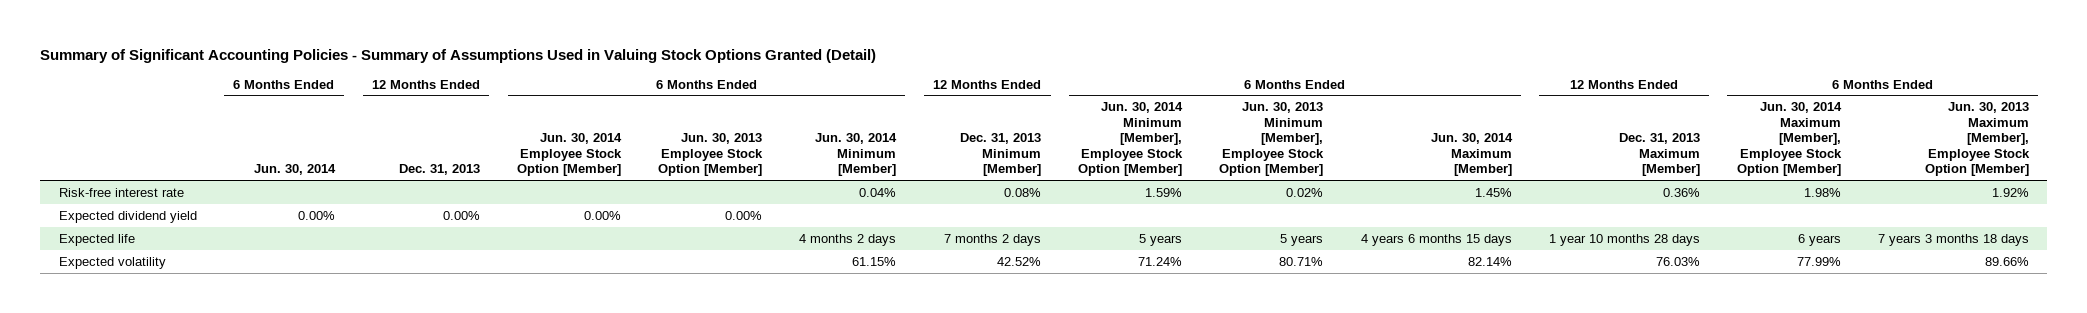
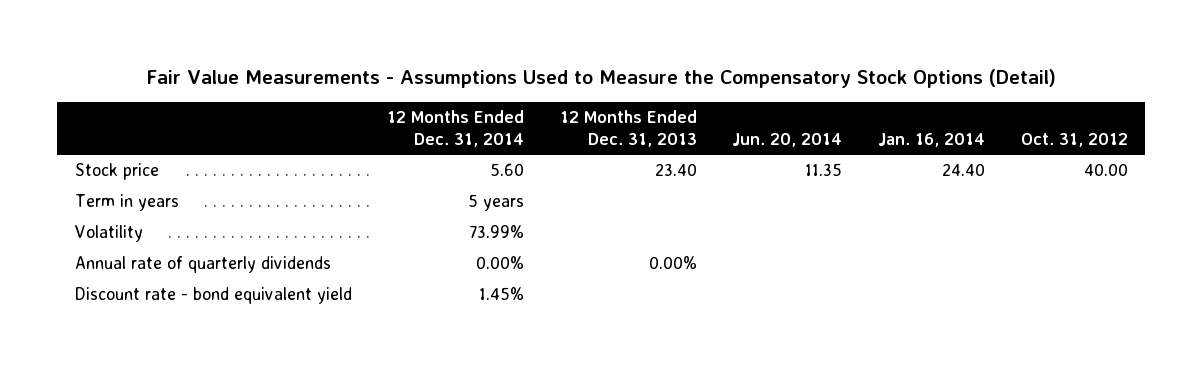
- Summary of Significant Accounting Policies - Summary of Assumptions Used in Valuing Stock Options Granted (Detail)
+ Fair Value Measurements - Assumptions Used to Measure the Compensatory Stock Options (Detail)
- | 6 Months Ended Jun. 30, 2014 | 12 Months Ended Dec. 31, 2013 | 6 Months Ended Jun. 30, 2014 Employee Stock Option [Member] | 6 Months Ended Jun. 30, 2013 Employee Stock Option [Member] | 6 Months Ended Jun. 30, 2014 Minimum [Member] | 12 Months Ended Dec. 31, 2013 Minimum [Member] | 6 Months Ended Jun. 30, 2014 Minimum [Member], Employee Stock Option [Member] | 6 Months Ended Jun. 30, 2013 Minimum [Member], Employee Stock Option [Member] | 6 Months Ended Jun. 30, 2014 Maximum [Member] | 12 Months Ended Dec. 31, 2013 Maximum [Member] | 6 Months Ended Jun. 30, 2014 Maximum [Member], Employee Stock Option [Member] | 6 Months Ended Jun. 30, 2013 Maximum [Member], Employee Stock Option [Member]
+ | 12 Months Ended Dec. 31, 2014 | 12 Months Ended Dec. 31, 2013 | Jun. 20, 2014 | Jan. 16, 2014 | Oct. 31, 2012
- Risk-free interest rate | | | | | 0.04% | 0.08% | 1.59% | 0.02% | 1.45% | 0.36% | 1.98% | 1.92%
- Expected dividend yield | 0.00% | 0.00% | 0.00% | 0.00% | | | | | | | |
- Expected life | | | | | 4 months 2 days | 7 months 2 days | 5 years | 5 years | 4 years 6 months 15 days | 1 year 10 months 28 days | 6 years | 7 years 3 months 18 days
- Expected volatility | | | | | 61.15% | 42.52% | 71.24% | 80.71% | 82.14% | 76.03% | 77.99% | 89.66%
+ Stock price | 5.60 | 23.40 | 11.35 | 24.40 | 40.00
+ Term in years | 5 years | | | |
+ Volatility | 73.99% | | | |
+ Annual rate of quarterly dividends | 0.00% | 0.00% | | |
+ Discount rate - bond equivalent yield | 1.45% | | | |

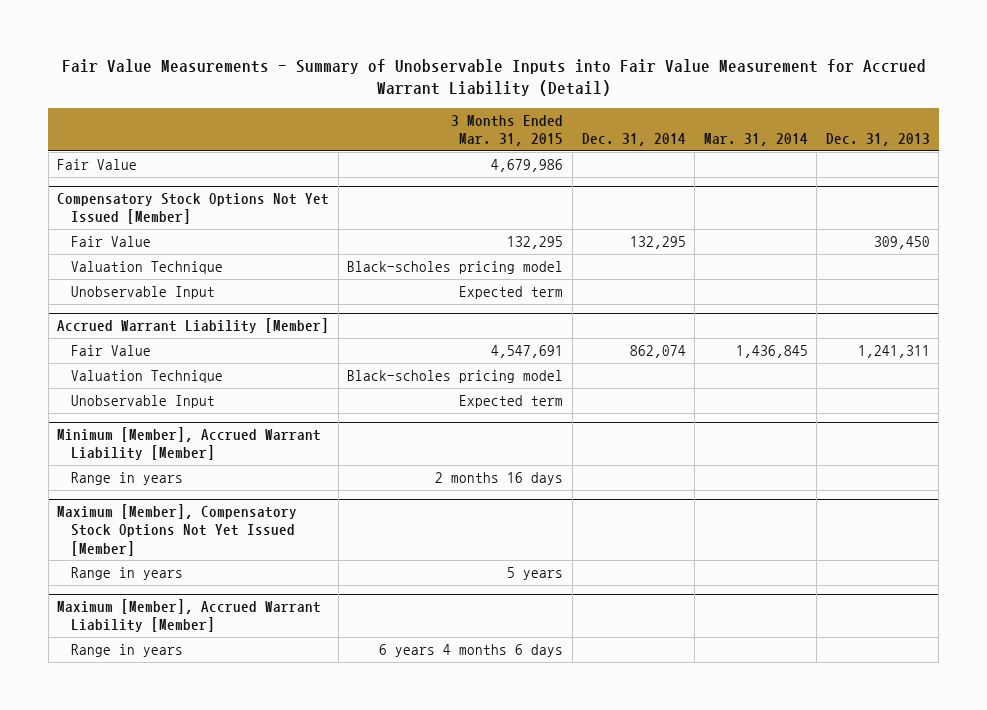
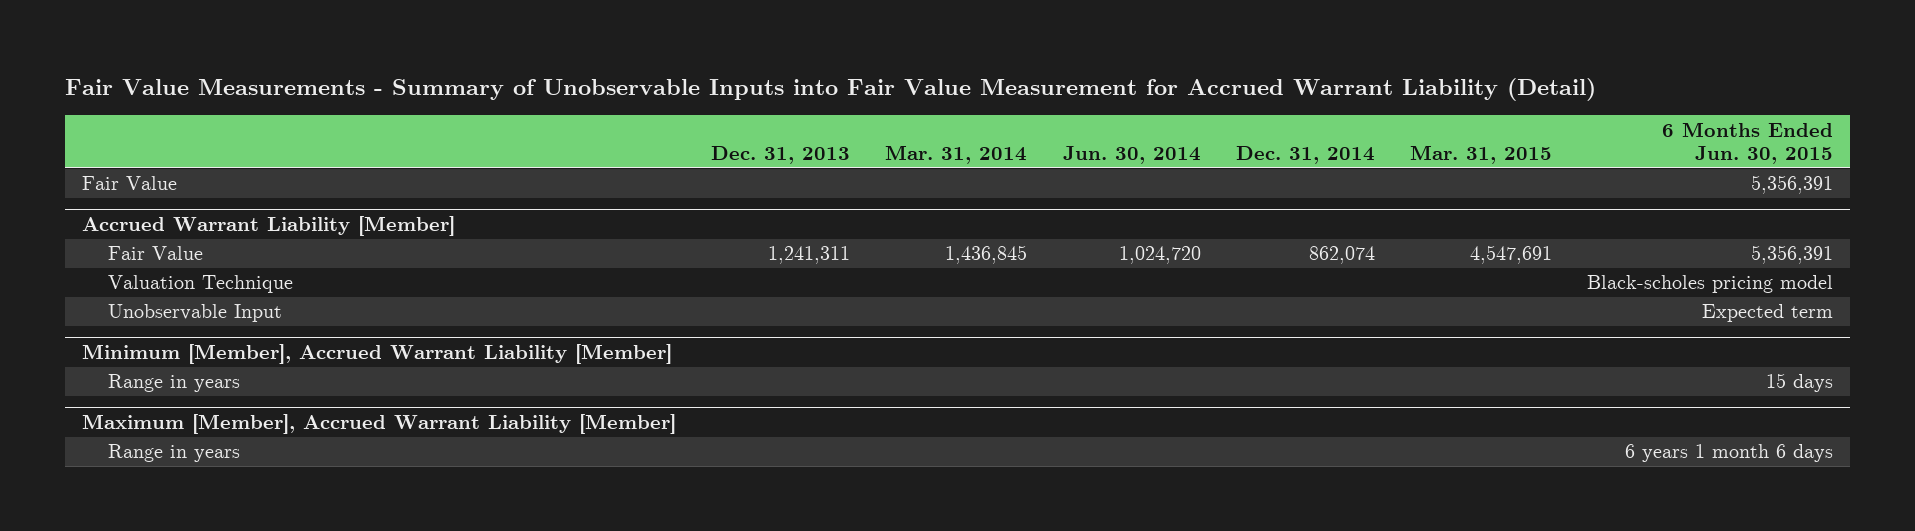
- | 3 Months Ended Mar. 31, 2015 | Dec. 31, 2014 | Mar. 31, 2014 | Dec. 31, 2013
+ | Dec. 31, 2013 | Mar. 31, 2014 | Jun. 30, 2014 | Dec. 31, 2014 | Mar. 31, 2015 | 6 Months Ended Jun. 30, 2015
- Compensatory Stock Options Not Yet Issued [Member]
- Fair Value | 132,295 | 132,295 | | 309,450
- Valuation Technique | Black-scholes pricing model | | |
- Unobservable Input | Expected term | | |
- Maximum [Member], Compensatory Stock Options Not Yet Issued [Member]
- Range in years | 5 years | | |

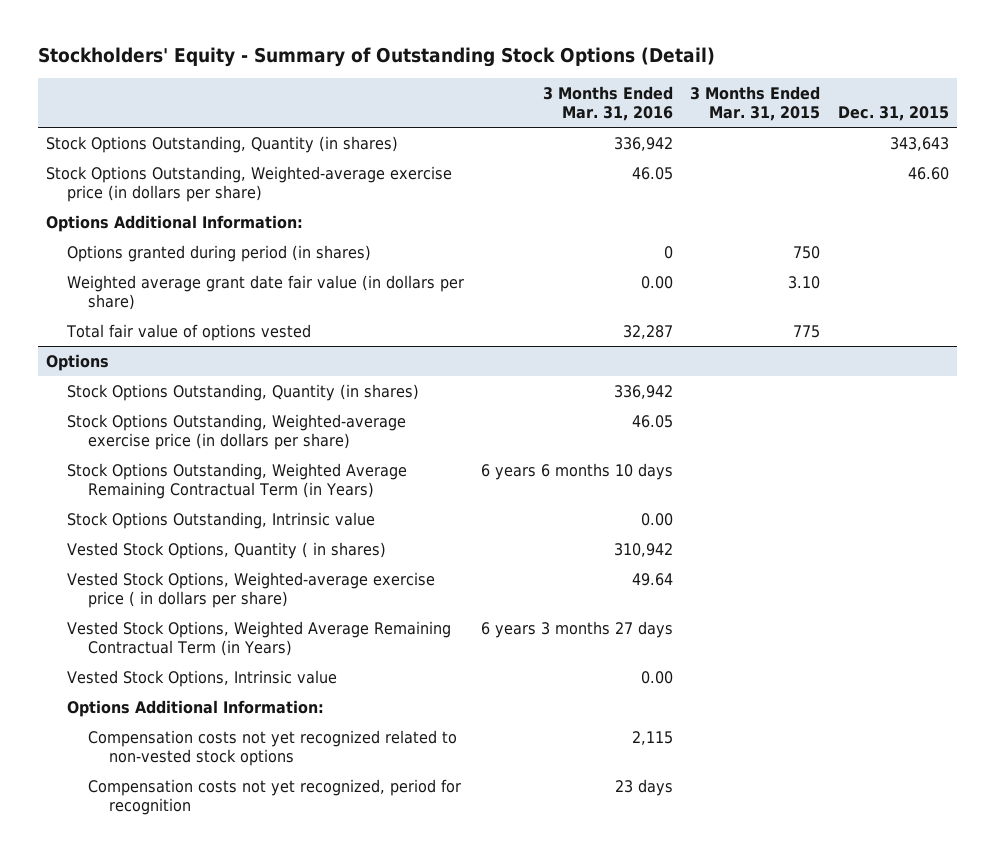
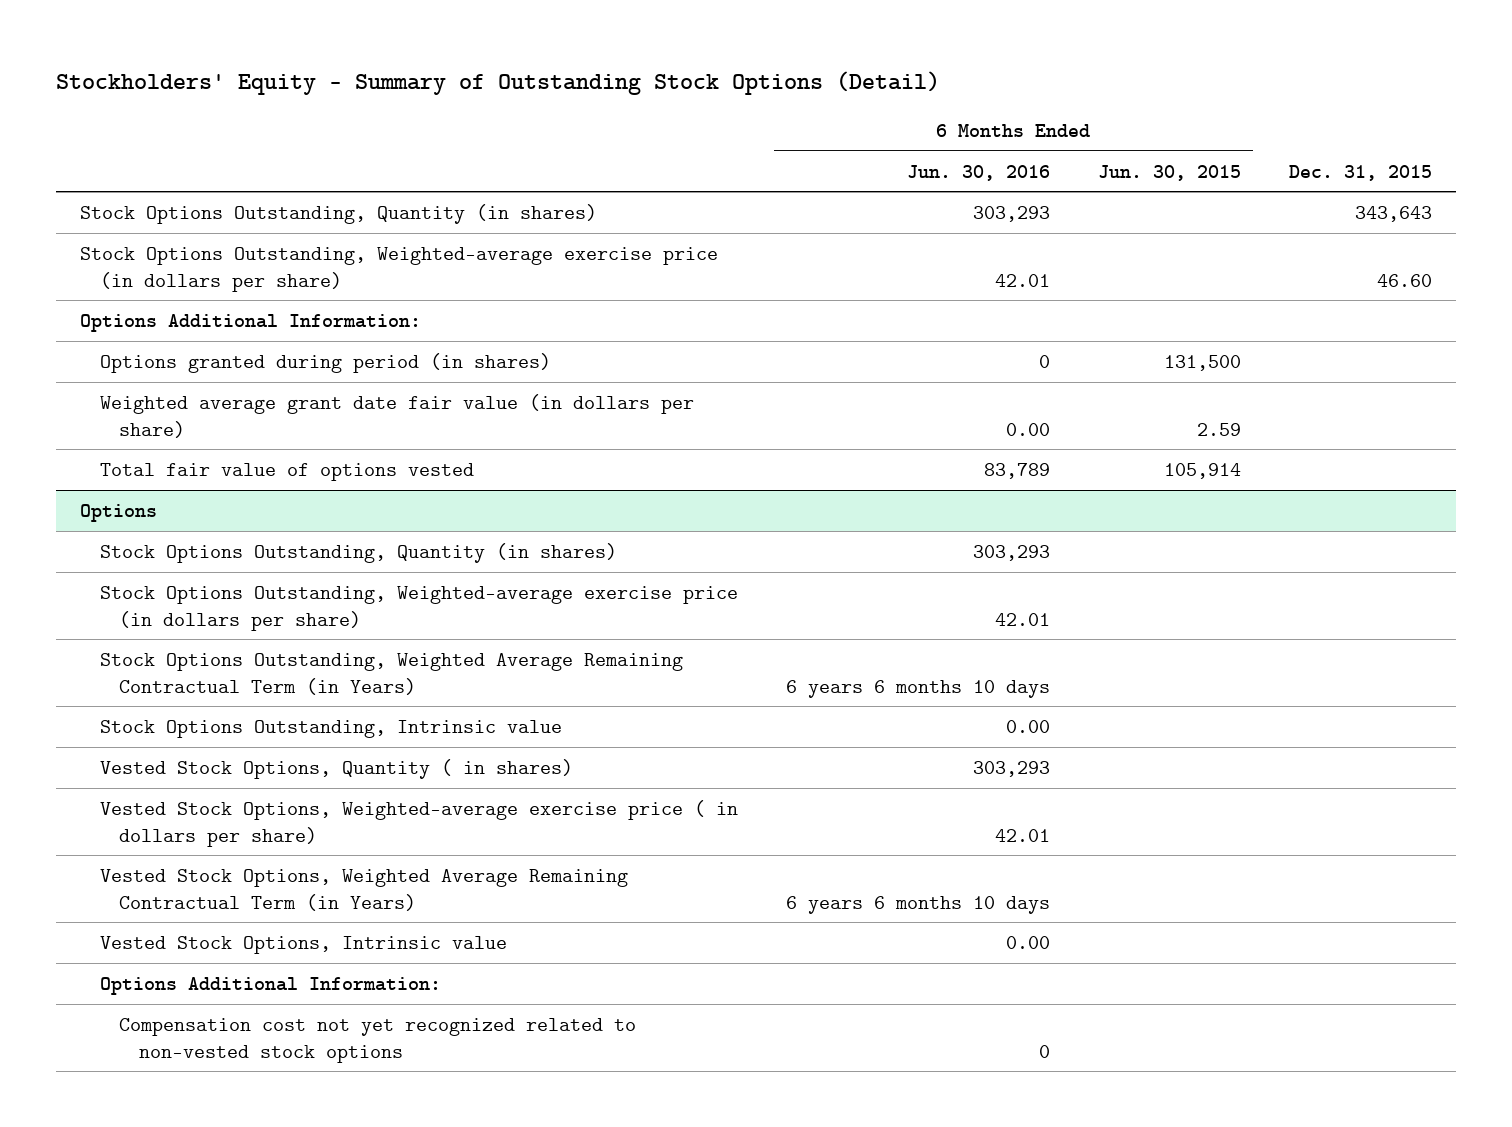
- | 3 Months Ended Mar. 31, 2016 | 3 Months Ended Mar. 31, 2015 | Dec. 31, 2015
+ | 6 Months Ended Jun. 30, 2016 | 6 Months Ended Jun. 30, 2015 | Dec. 31, 2015
@ Options
- Compensation costs not yet recognized related to non-vested stock options | 2,115 | |
- Compensation costs not yet recognized, period for recognition | 23 days | |
+ Compensation cost not yet recognized related to non-vested stock options | 0 | |

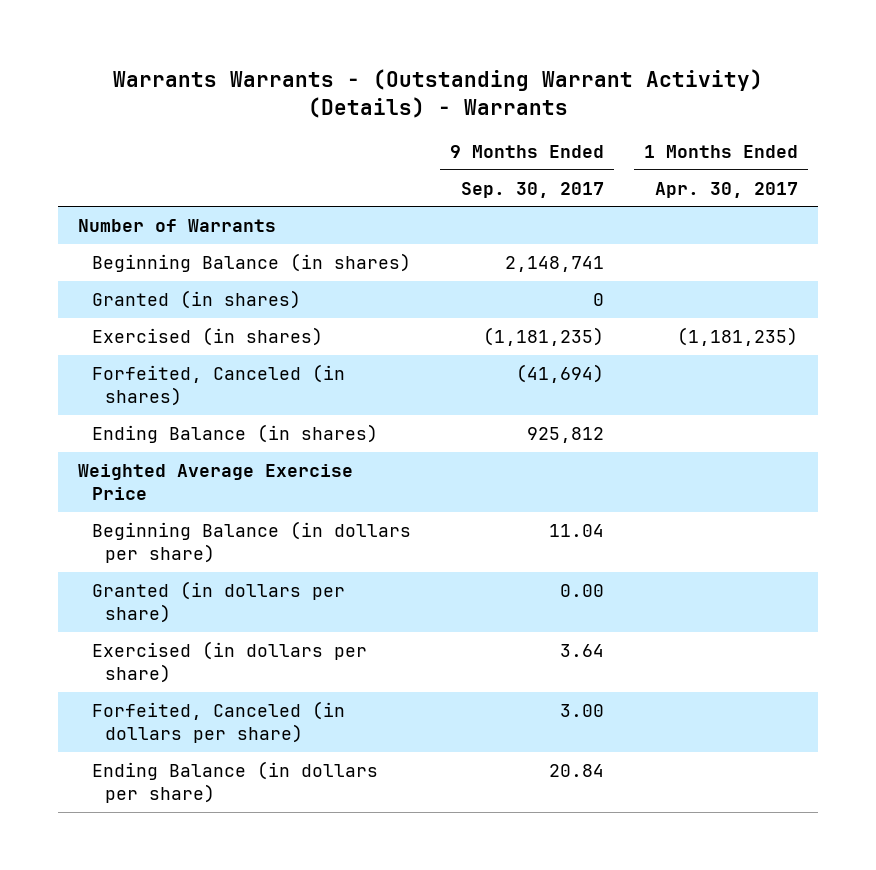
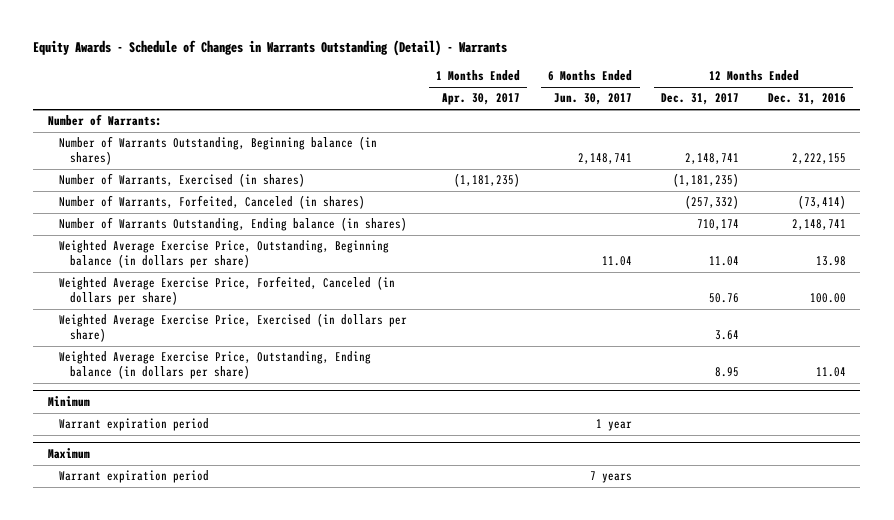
- Warrants Warrants - (Outstanding Warrant Activity) (Details) - Warrants
+ Equity Awards - Schedule of Changes in Warrants Outstanding (Detail) - Warrants
- | 9 Months Ended Sep. 30, 2017 | 1 Months Ended Apr. 30, 2017
+ | 1 Months Ended Apr. 30, 2017 | 6 Months Ended Jun. 30, 2017 | 12 Months Ended Dec. 31, 2017 | 12 Months Ended Dec. 31, 2016
- Number of Warrants
- Beginning Balance (in shares) | 2,148,741 |
- Granted (in shares) | 0 |
- Exercised (in shares) | (1,181,235) | (1,181,235)
- Forfeited, Canceled (in shares) | (41,694) |
- Ending Balance (in shares) | 925,812 |
- Weighted Average Exercise Price
- Beginning Balance (in dollars per share) | 11.04 |
- Granted (in dollars per share) | 0.00 |
- Exercised (in dollars per share) | 3.64 |
- Forfeited, Canceled (in dollars per share) | 3.00 |
- Ending Balance (in dollars per share) | 20.84 |
+ Number of Warrants:
+ Number of Warrants Outstanding, Beginning balance (in shares) | | 2,148,741 | 2,148,741 | 2,222,155
+ Number of Warrants, Exercised (in shares) | (1,181,235) | | (1,181,235) |
+ Number of Warrants, Forfeited, Canceled (in shares) | | | (257,332) | (73,414)
+ Number of Warrants Outstanding, Ending balance (in shares) | | | 710,174 | 2,148,741
+ Weighted Average Exercise Price, Outstanding, Beginning balance (in dollars per share) | | 11.04 | 11.04 | 13.98
+ Weighted Average Exercise Price, Forfeited, Canceled (in dollars per share) | | | 50.76 | 100.00
+ Weighted Average Exercise Price, Exercised (in dollars per share) | | | 3.64 |
+ Weighted Average Exercise Price, Outstanding, Ending balance (in dollars per share) | | | 8.95 | 11.04
+ Minimum
+ Warrant expiration period | | 1 year | |
+ Maximum
+ Warrant expiration period | | 7 years | |

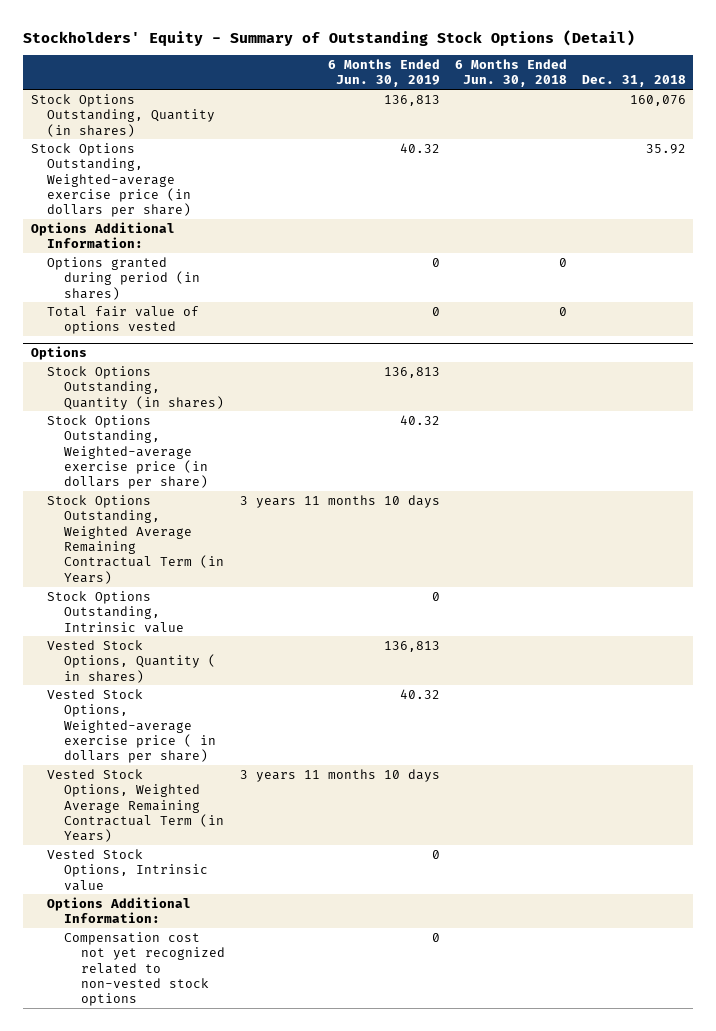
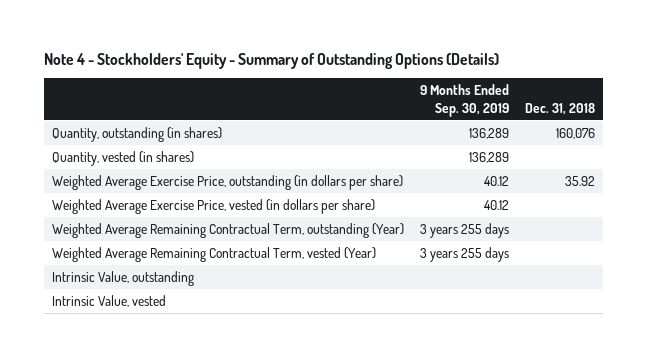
- Stockholders' Equity - Summary of Outstanding Stock Options (Detail)
+ Note 4 - Stockholders' Equity - Summary of Outstanding Options (Details)
- | 6 Months Ended Jun. 30, 2019 | 6 Months Ended Jun. 30, 2018 | Dec. 31, 2018
+ | 9 Months Ended Sep. 30, 2019 | Dec. 31, 2018
- Stock Options Outstanding, Quantity (in shares) | 136,813 | | 160,076
- Stock Options Outstanding, Weighted-average exercise price (in dollars per share) | 40.32 | | 35.92
- Options Additional Information:
- Options granted during period (in shares) | 0 | 0 |
- Total fair value of options vested | 0 | 0 |
- Options
- Stock Options Outstanding, Quantity (in shares) | 136,813 | |
- Stock Options Outstanding, Weighted-average exercise price (in dollars per share) | 40.32 | |
- Stock Options Outstanding, Weighted Average Remaining Contractual Term (in Years) | 3 years 11 months 10 days | |
- Stock Options Outstanding, Intrinsic value | 0 | |
- Vested Stock Options, Quantity ( in shares) | 136,813 | |
- Vested Stock Options, Weighted-average exercise price ( in dollars per share) | 40.32 | |
- Vested Stock Options, Weighted Average Remaining Contractual Term (in Years) | 3 years 11 months 10 days | |
- Vested Stock Options, Intrinsic value | 0 | |
- Options Additional Information:
- Compensation cost not yet recognized related to non-vested stock options | 0 | |
+ Quantity, outstanding (in shares) | 136,289 | 160,076
+ Quantity, vested (in shares) | 136,289 |
+ Weighted Average Exercise Price, outstanding (in dollars per share) | 40.12 | 35.92
+ Weighted Average Exercise Price, vested (in dollars per share) | 40.12 |
+ Weighted Average Remaining Contractual Term, outstanding (Year) | 3 years 255 days |
+ Weighted Average Remaining Contractual Term, vested (Year) | 3 years 255 days |
+ Intrinsic Value, outstanding
+ Intrinsic Value, vested

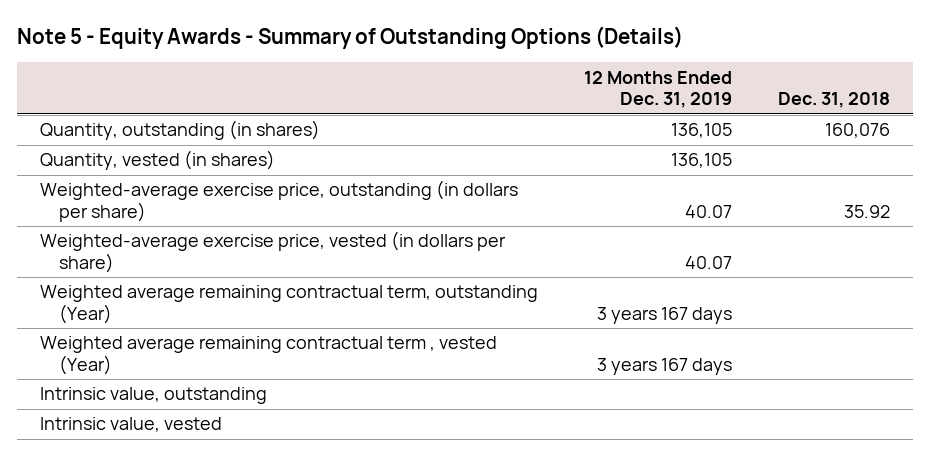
- Note 4 - Stockholders' Equity - Summary of Outstanding Options (Details)
+ Note 5 - Equity Awards - Summary of Outstanding Options (Details)
- | 9 Months Ended Sep. 30, 2019 | Dec. 31, 2018
+ | 12 Months Ended Dec. 31, 2019 | Dec. 31, 2018
- Weighted Average Exercise Price, outstanding (in dollars per share) | 40.12 | 35.92
- Weighted Average Exercise Price, vested (in dollars per share) | 40.12 |
- Weighted Average Remaining Contractual Term, outstanding (Year) | 3 years 255 days |
- Weighted Average Remaining Contractual Term, vested (Year) | 3 years 255 days |
- Intrinsic Value, outstanding
- Intrinsic Value, vested
+ Weighted-average exercise price, outstanding (in dollars per share) | 40.07 | 35.92
+ Weighted-average exercise price, vested (in dollars per share) | 40.07 |
+ Weighted average remaining contractual term, outstanding (Year) | 3 years 167 days |
+ Weighted average remaining contractual term , vested (Year) | 3 years 167 days |
+ Intrinsic value, outstanding
+ Intrinsic value, vested

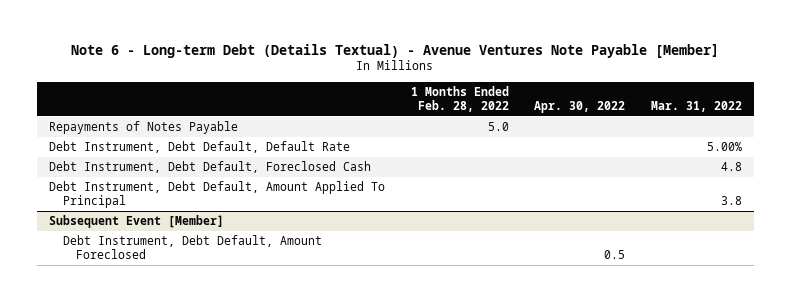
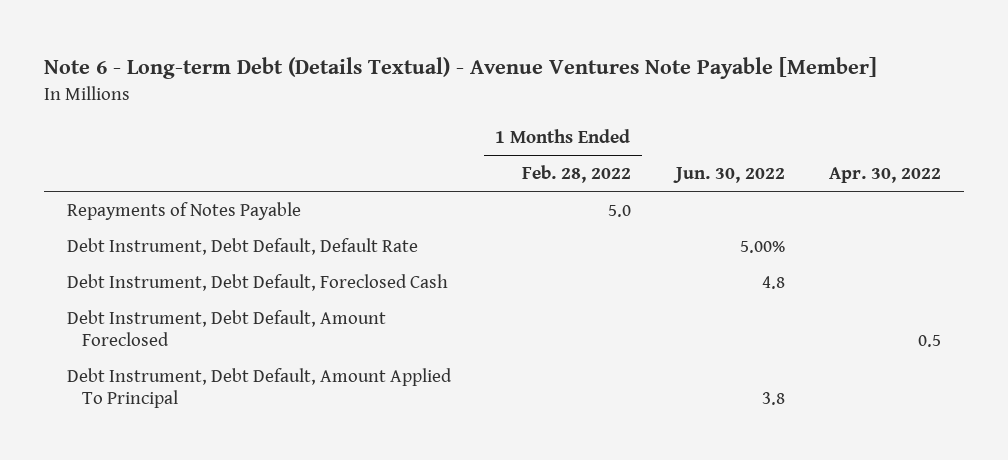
- | 1 Months Ended Feb. 28, 2022 | Apr. 30, 2022 | Mar. 31, 2022
+ | 1 Months Ended Feb. 28, 2022 | Jun. 30, 2022 | Apr. 30, 2022
+ Debt Instrument, Debt Default, Amount Foreclosed | | | 0.5
- Subsequent Event [Member]
- Debt Instrument, Debt Default, Amount Foreclosed | | 0.5 |

